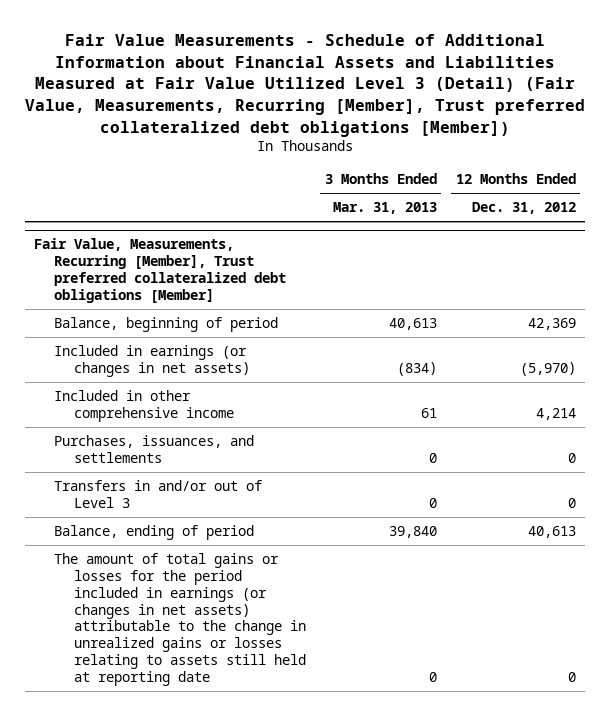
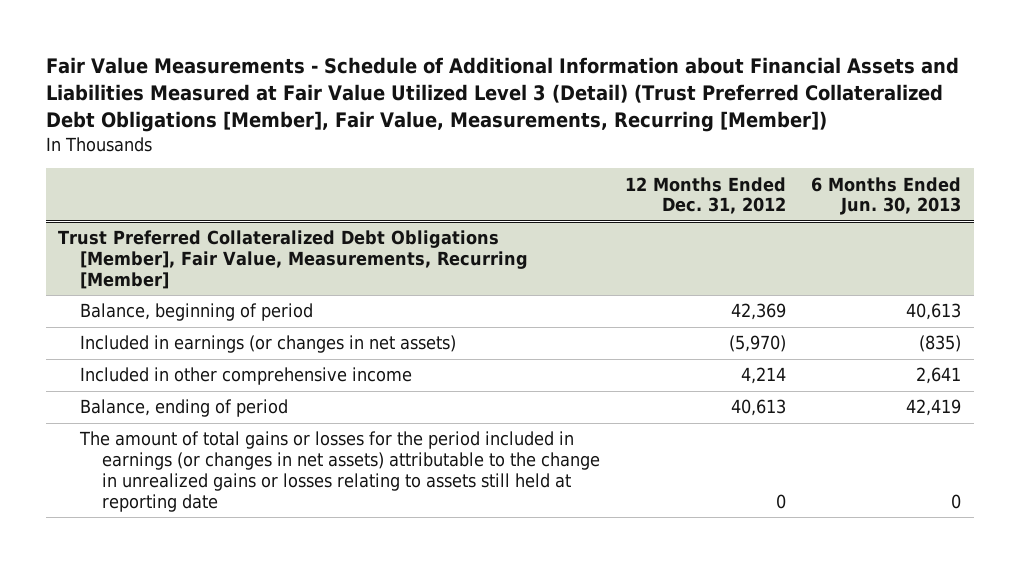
- Fair Value Measurements - Schedule of Additional Information about Financial Assets and Liabilities Measured at Fair Value Utilized Level 3 (Detail) (Fair Value, Measurements, Recurring [Member], Trust preferred collateralized debt obligations [Member])
+ Fair Value Measurements - Schedule of Additional Information about Financial Assets and Liabilities Measured at Fair Value Utilized Level 3 (Detail) (Trust Preferred Collateralized Debt Obligations [Member], Fair Value, Measurements, Recurring [Member])
- | 3 Months Ended Mar. 31, 2013 | 12 Months Ended Dec. 31, 2012
+ | 12 Months Ended Dec. 31, 2012 | 6 Months Ended Jun. 30, 2013
- Fair Value, Measurements, Recurring [Member], Trust preferred collateralized debt obligations [Member]
+ Trust Preferred Collateralized Debt Obligations [Member], Fair Value, Measurements, Recurring [Member]
- Purchases, issuances, and settlements | 0 | 0
- Transfers in and/or out of Level 3 | 0 | 0

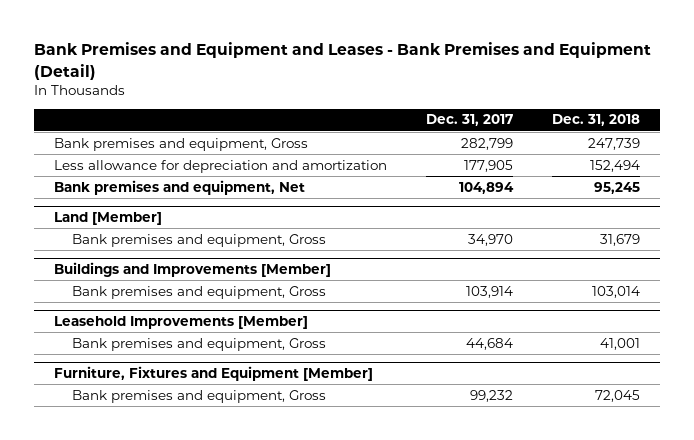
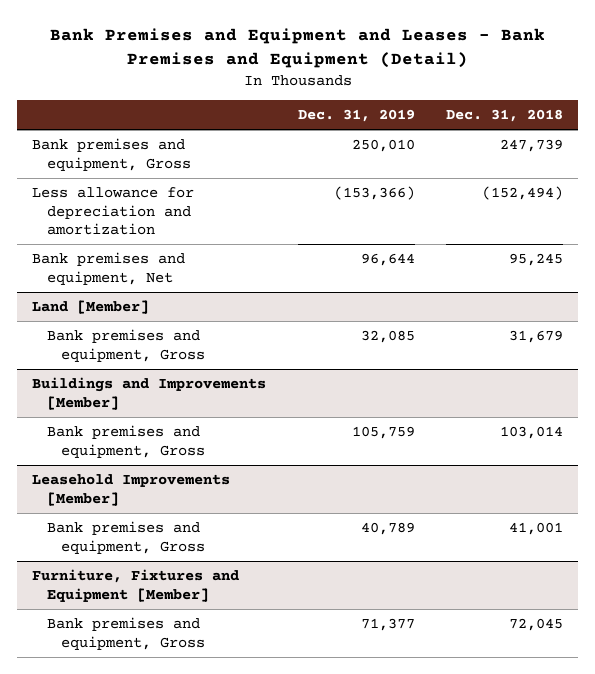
- | Dec. 31, 2017 | Dec. 31, 2018
+ | Dec. 31, 2019 | Dec. 31, 2018
- Less allowance for depreciation and amortization | 177,905 | 152,494
+ Less allowance for depreciation and amortization | (153,366) | (152,494)

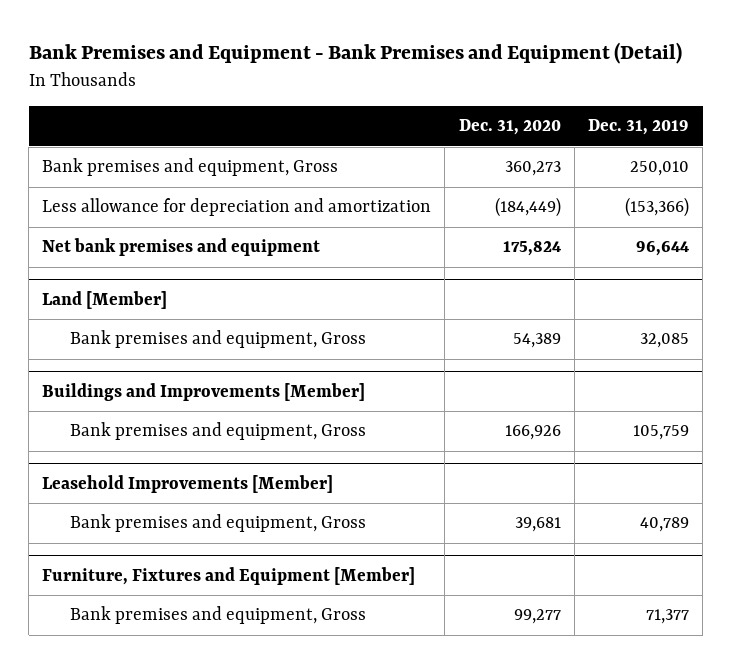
- Bank Premises and Equipment and Leases - Bank Premises and Equipment (Detail)
+ Bank Premises and Equipment - Bank Premises and Equipment (Detail)
- | Dec. 31, 2019 | Dec. 31, 2018
+ | Dec. 31, 2020 | Dec. 31, 2019
- Bank premises and equipment, Net | 96,644 | 95,245
+ Net bank premises and equipment | 175,824 | 96,644

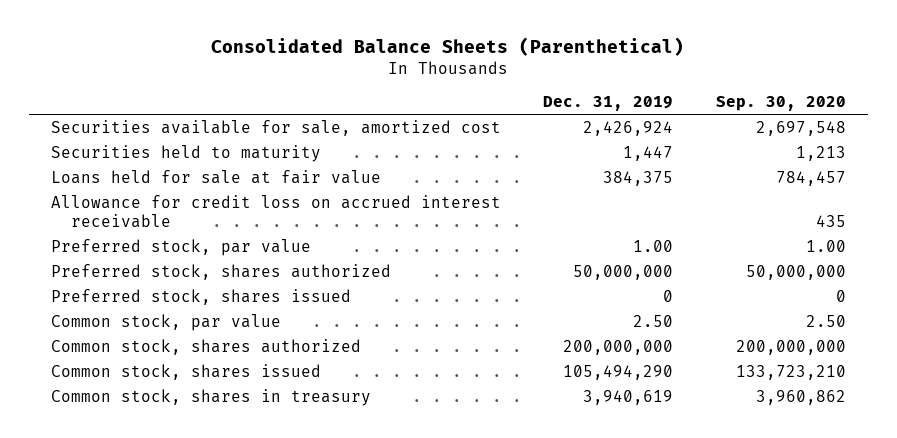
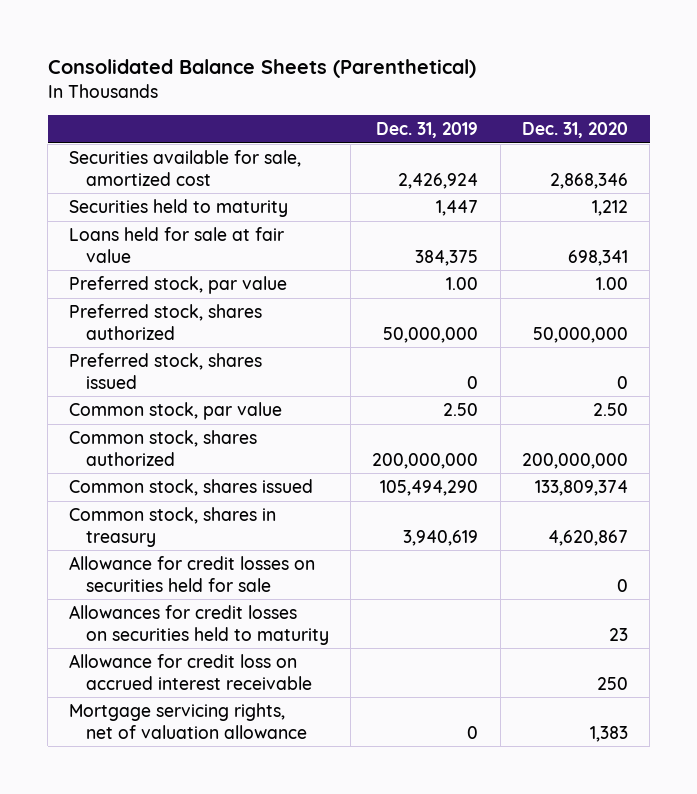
- | Dec. 31, 2019 | Sep. 30, 2020
+ | Dec. 31, 2019 | Dec. 31, 2020
+ Allowance for credit losses on securities held for sale | | 0
+ Allowances for credit losses on securities held to maturity | | 23
moved down: Allowance for credit loss on accrued interest receivable | | 250
+ Mortgage servicing rights, net of valuation allowance | 0 | 1,383

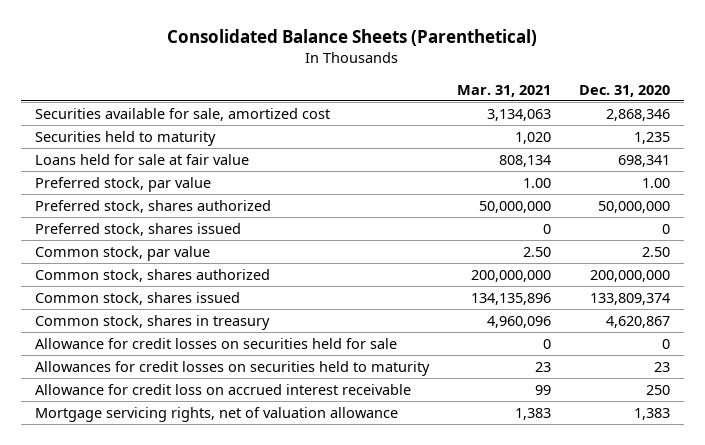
- | Dec. 31, 2019 | Dec. 31, 2020
+ | Mar. 31, 2021 | Dec. 31, 2020
- Securities held to maturity | 1,447 | 1,212
+ Securities held to maturity | 1,020 | 1,235

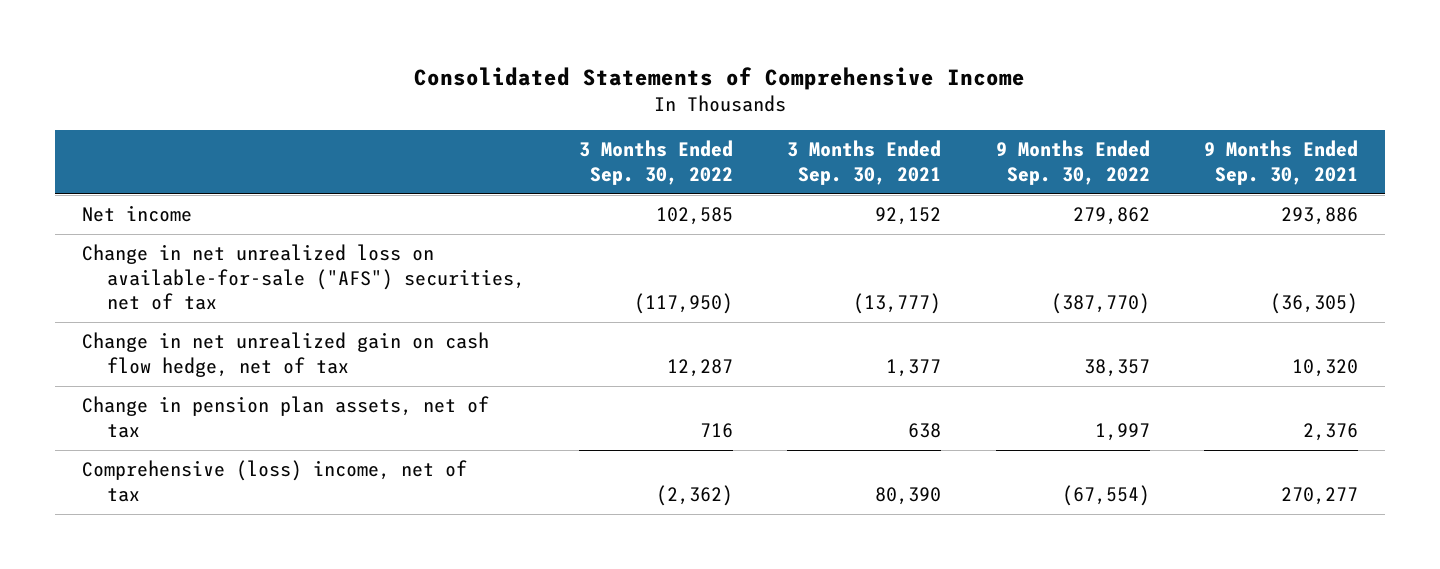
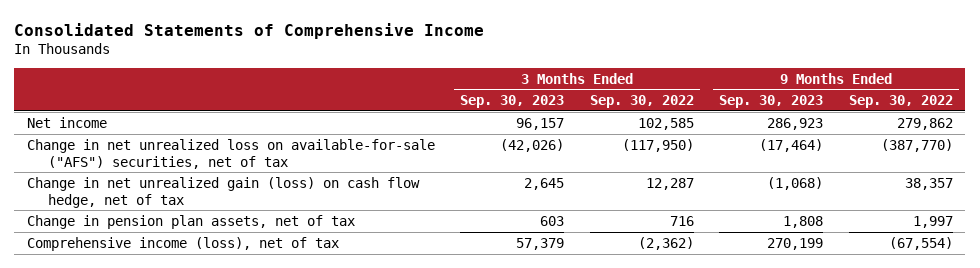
- | 3 Months Ended Sep. 30, 2022 | 3 Months Ended Sep. 30, 2021 | 9 Months Ended Sep. 30, 2022 | 9 Months Ended Sep. 30, 2021
+ | 3 Months Ended Sep. 30, 2023 | 3 Months Ended Sep. 30, 2022 | 9 Months Ended Sep. 30, 2023 | 9 Months Ended Sep. 30, 2022
- Change in net unrealized gain on cash flow hedge, net of tax | 12,287 | 1,377 | 38,357 | 10,320
+ Change in net unrealized gain (loss) on cash flow hedge, net of tax | 2,645 | 12,287 | (1,068) | 38,357
- Comprehensive (loss) income, net of tax | (2,362) | 80,390 | (67,554) | 270,277
+ Comprehensive income (loss), net of tax | 57,379 | (2,362) | 270,199 | (67,554)

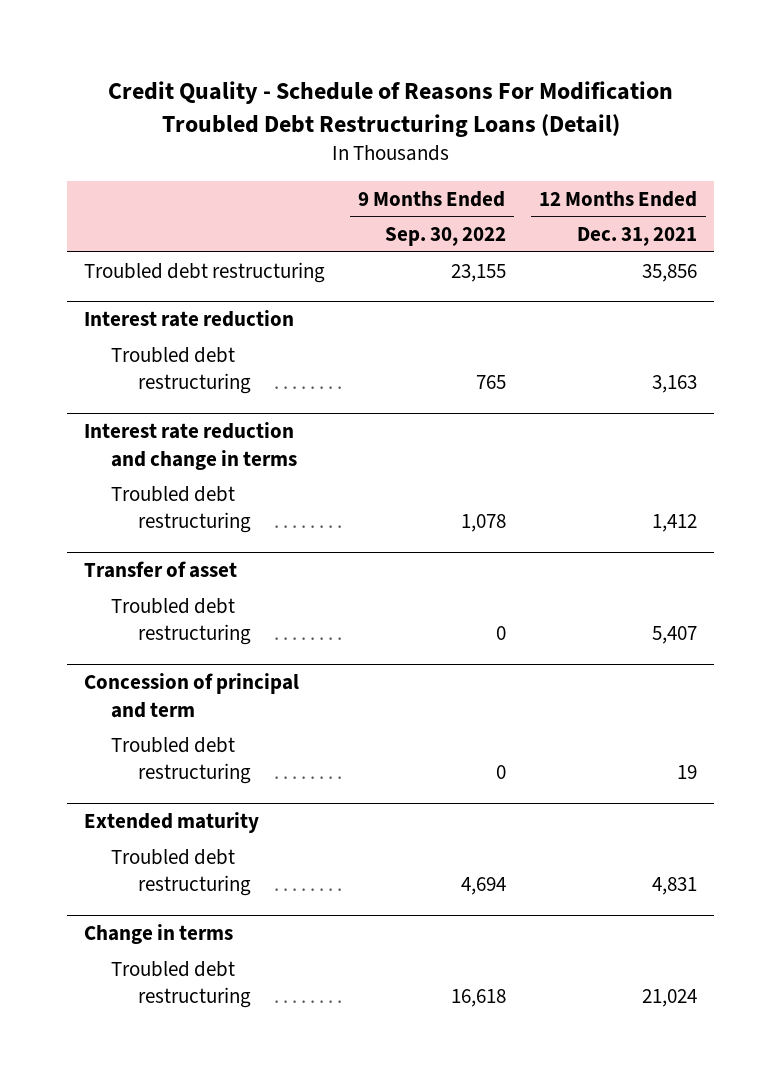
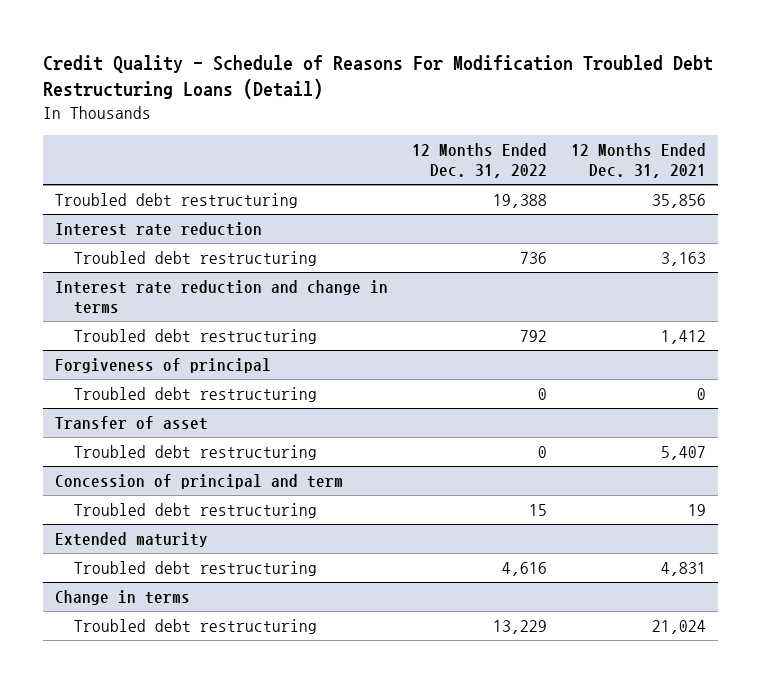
- | 9 Months Ended Sep. 30, 2022 | 12 Months Ended Dec. 31, 2021
+ | 12 Months Ended Dec. 31, 2022 | 12 Months Ended Dec. 31, 2021
+ Forgiveness of principal
+ Troubled debt restructuring | 0 | 0

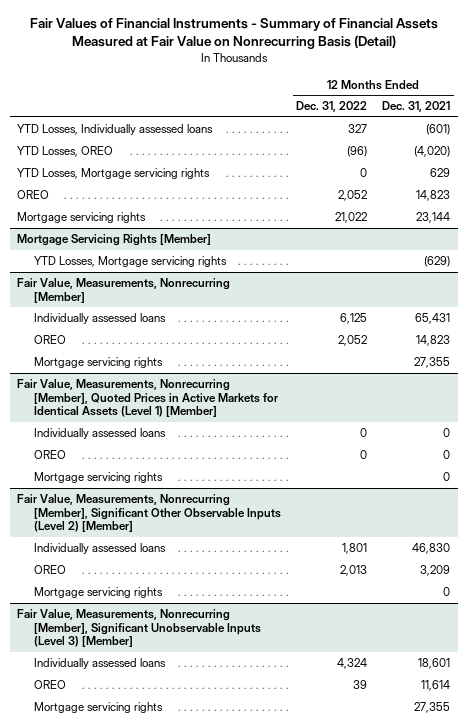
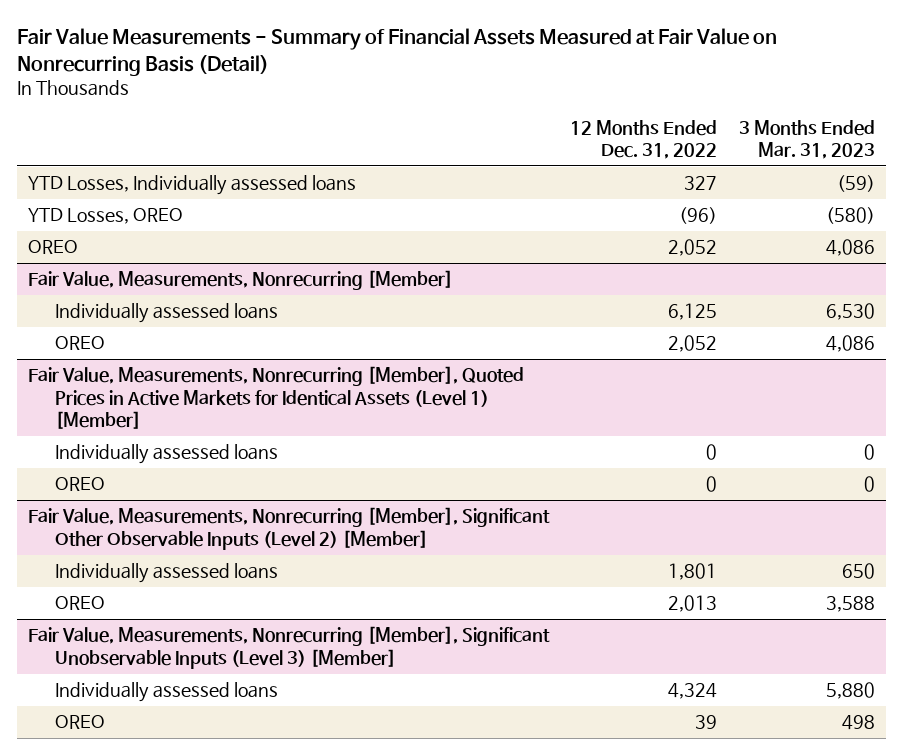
- Fair Values of Financial Instruments - Summary of Financial Assets Measured at Fair Value on Nonrecurring Basis (Detail)
+ Fair Value Measurements - Summary of Financial Assets Measured at Fair Value on Nonrecurring Basis (Detail)
- | 12 Months Ended Dec. 31, 2022 | 12 Months Ended Dec. 31, 2021
+ | 12 Months Ended Dec. 31, 2022 | 3 Months Ended Mar. 31, 2023
- YTD Losses, Mortgage servicing rights | 0 | 629
- Mortgage servicing rights | 21,022 | 23,144
- Mortgage Servicing Rights [Member]
- YTD Losses, Mortgage servicing rights | | (629)
@ Fair Value, Measurements, Nonrecurring [Member]
- Mortgage servicing rights | | 27,355
@ Fair Value, Measurements, Nonrecurring [Member], Quoted Prices in Active Markets for Identical Assets (Level 1) [Member]
- Mortgage servicing rights | | 0
@ Fair Value, Measurements, Nonrecurring [Member], Significant Other Observable Inputs (Level 2) [Member]
- Mortgage servicing rights | | 0
@ Fair Value, Measurements, Nonrecurring [Member], Significant Unobservable Inputs (Level 3) [Member]
- Mortgage servicing rights | | 27,355

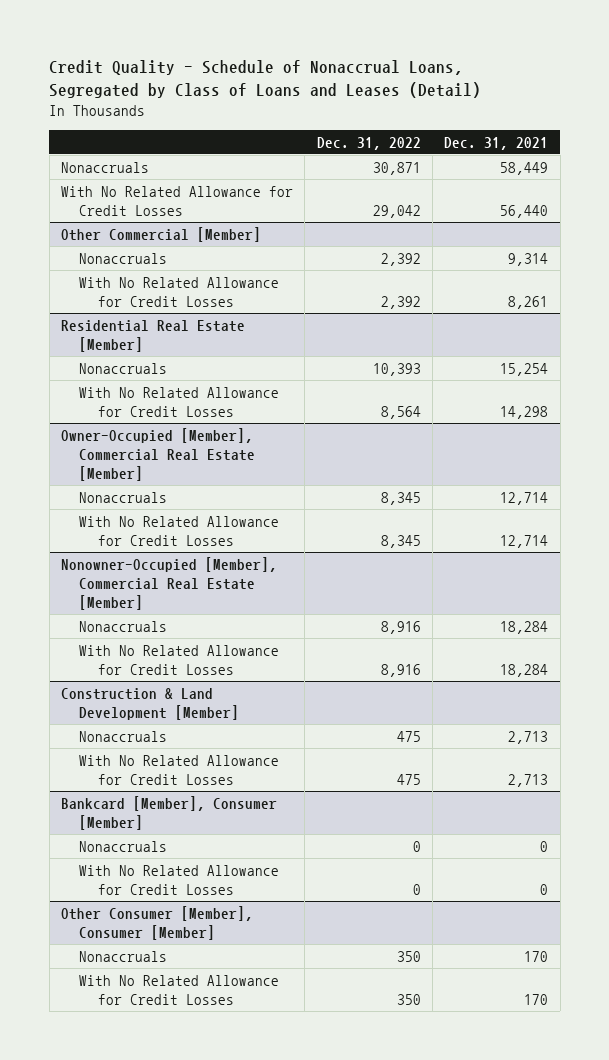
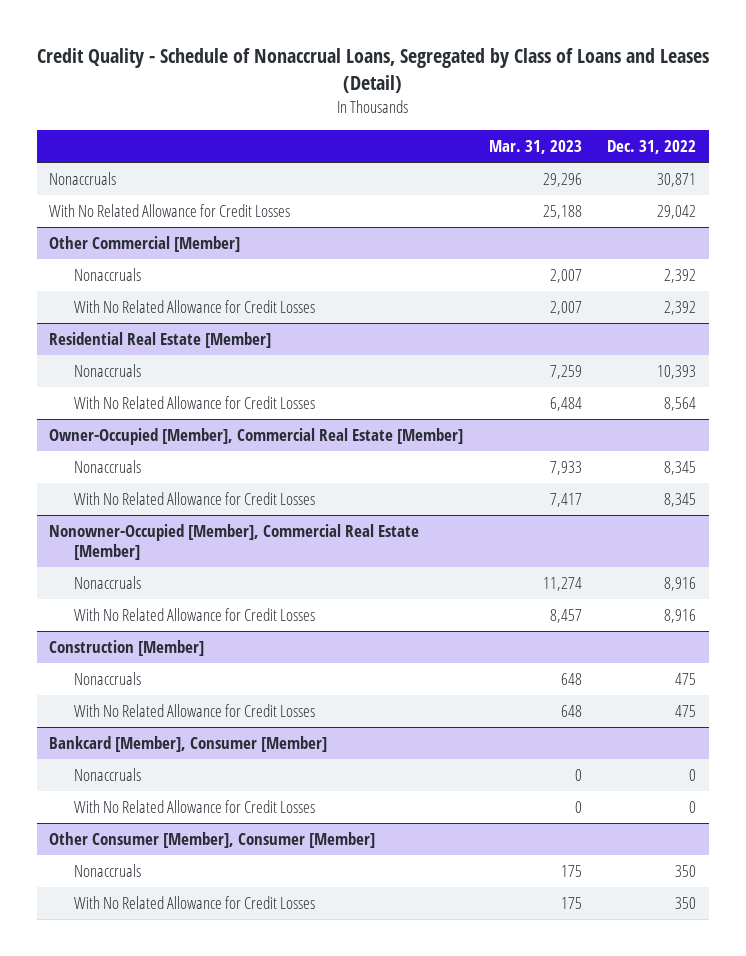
- | Dec. 31, 2022 | Dec. 31, 2021
+ | Mar. 31, 2023 | Dec. 31, 2022
- Construction & Land Development [Member]
+ Construction [Member]

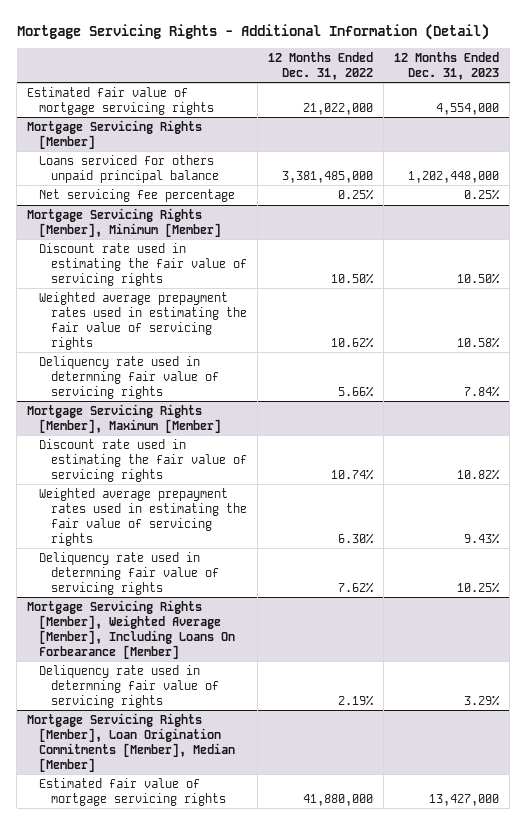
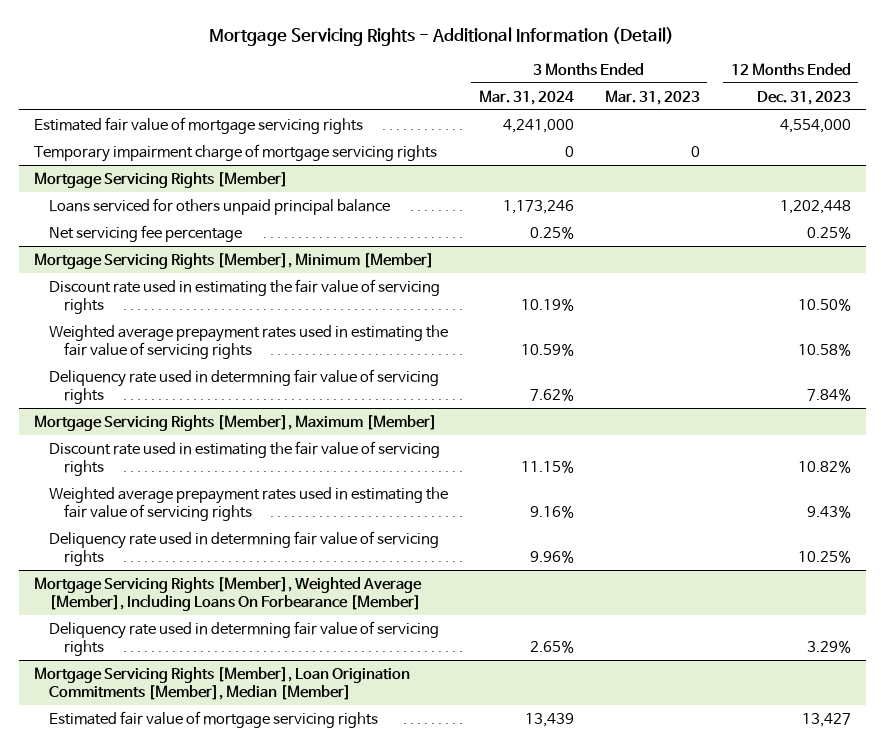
- | 12 Months Ended Dec. 31, 2022 | 12 Months Ended Dec. 31, 2023
+ | 3 Months Ended Mar. 31, 2024 | 3 Months Ended Mar. 31, 2023 | 12 Months Ended Dec. 31, 2023
+ Temporary impairment charge of mortgage servicing rights | 0 | 0 |
@ Mortgage Servicing Rights [Member]
- Loans serviced for others unpaid principal balance | 3,381,485,000 | 1,202,448,000
+ Loans serviced for others unpaid principal balance | 1,173,246 | | 1,202,448
@ Mortgage Servicing Rights [Member], Loan Origination Commitments [Member], Median [Member]
- Estimated fair value of mortgage servicing rights | 41,880,000 | 13,427,000
+ Estimated fair value of mortgage servicing rights | 13,439 | | 13,427

